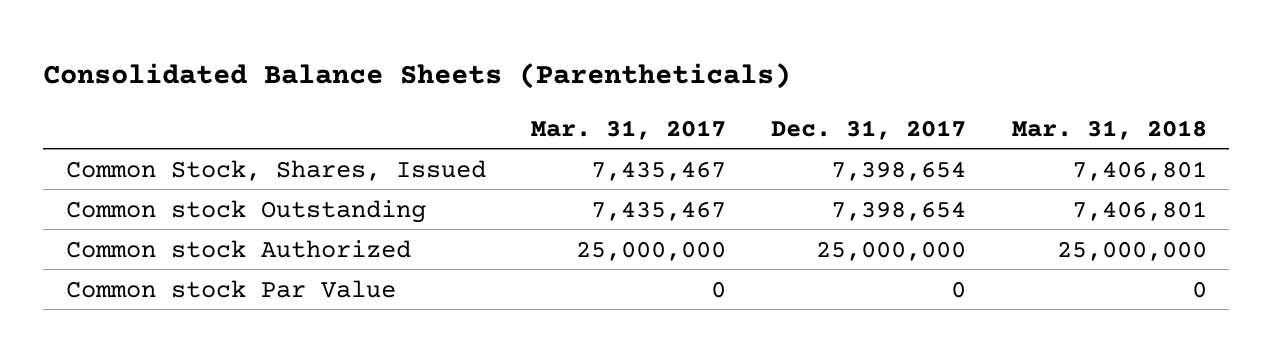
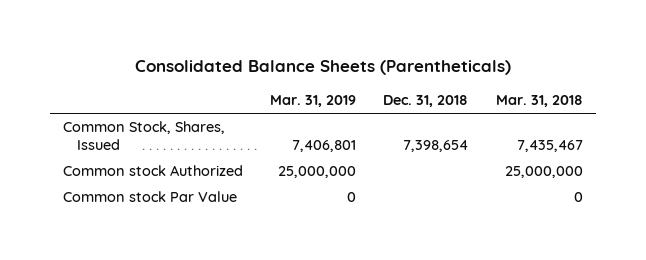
- | Mar. 31, 2017 | Dec. 31, 2017 | Mar. 31, 2018
+ | Mar. 31, 2019 | Dec. 31, 2018 | Mar. 31, 2018
- Common Stock, Shares, Issued | 7,435,467 | 7,398,654 | 7,406,801
- Common stock Outstanding | 7,435,467 | 7,398,654 | 7,406,801
+ Common Stock, Shares, Issued | 7,406,801 | 7,398,654 | 7,435,467

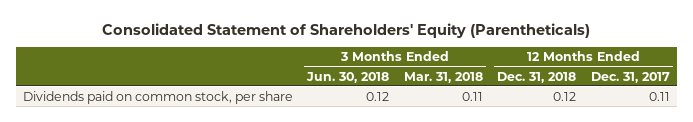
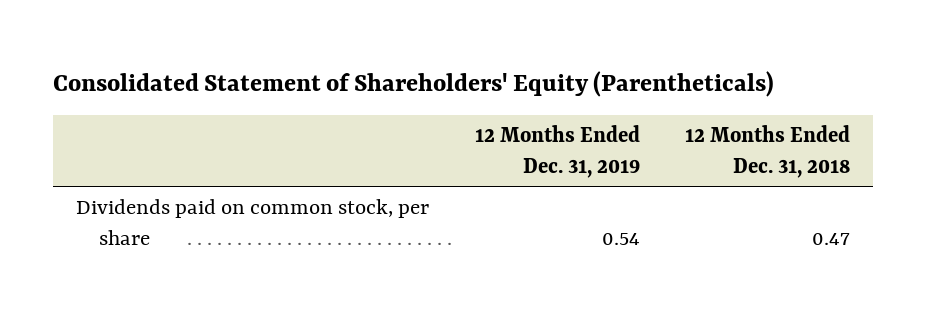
- | 3 Months Ended Jun. 30, 2018 | 3 Months Ended Mar. 31, 2018 | 12 Months Ended Dec. 31, 2018 | 12 Months Ended Dec. 31, 2017
+ | 12 Months Ended Dec. 31, 2019 | 12 Months Ended Dec. 31, 2018
- Dividends paid on common stock, per share | 0.12 | 0.11 | 0.12 | 0.11
+ Dividends paid on common stock, per share | 0.54 | 0.47

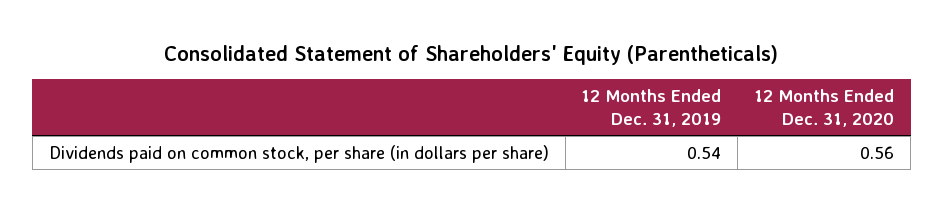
- | 12 Months Ended Dec. 31, 2019 | 12 Months Ended Dec. 31, 2018
+ | 12 Months Ended Dec. 31, 2019 | 12 Months Ended Dec. 31, 2020
- Dividends paid on common stock, per share | 0.54 | 0.47
+ Dividends paid on common stock, per share (in dollars per share) | 0.54 | 0.56

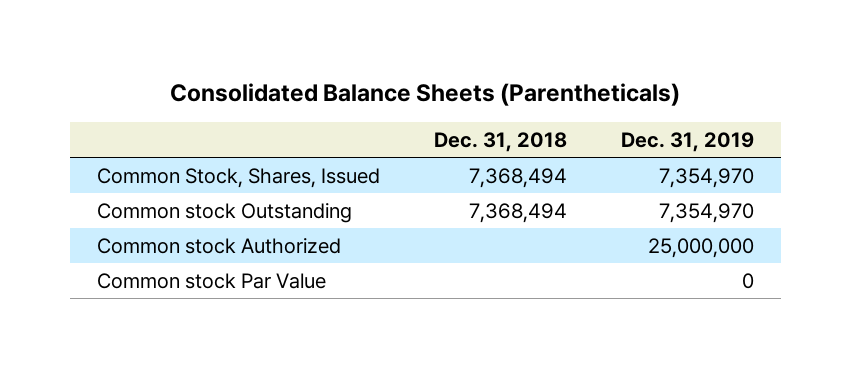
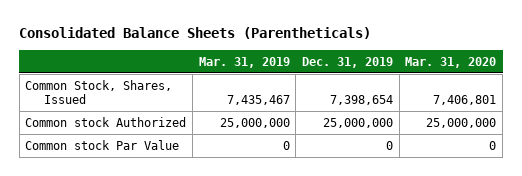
- | Dec. 31, 2018 | Dec. 31, 2019
+ | Mar. 31, 2019 | Dec. 31, 2019 | Mar. 31, 2020
- Common Stock, Shares, Issued | 7,368,494 | 7,354,970
- Common stock Outstanding | 7,368,494 | 7,354,970
+ Common Stock, Shares, Issued | 7,435,467 | 7,398,654 | 7,406,801

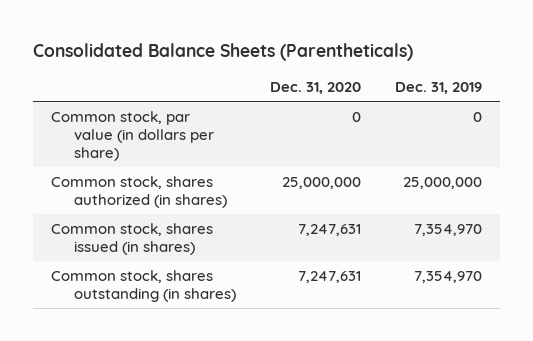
- | Mar. 31, 2019 | Dec. 31, 2019 | Mar. 31, 2020
+ | Dec. 31, 2020 | Dec. 31, 2019
- Common Stock, Shares, Issued | 7,435,467 | 7,398,654 | 7,406,801
- Common stock Authorized | 25,000,000 | 25,000,000 | 25,000,000
- Common stock Par Value | 0 | 0 | 0
+ Common stock, par value (in dollars per share) | 0 | 0
+ Common stock, shares authorized (in shares) | 25,000,000 | 25,000,000
+ Common stock, shares issued (in shares) | 7,247,631 | 7,354,970
+ Common stock, shares outstanding (in shares) | 7,247,631 | 7,354,970

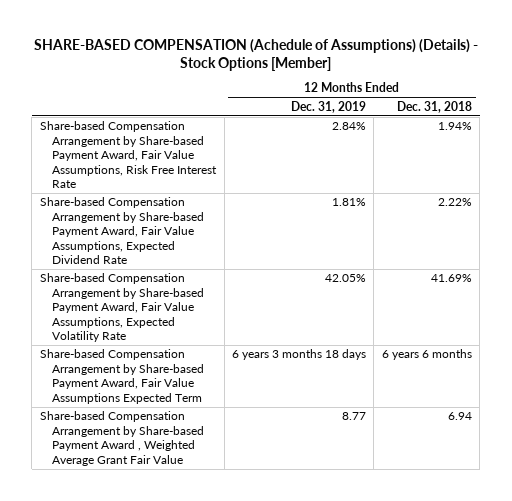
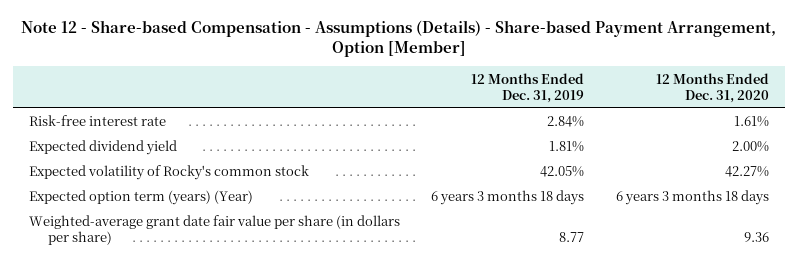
- SHARE-BASED COMPENSATION (Achedule of Assumptions) (Details) - Stock Options [Member]
+ Note 12 - Share-based Compensation - Assumptions (Details) - Share-based Payment Arrangement, Option [Member]
- | 12 Months Ended Dec. 31, 2019 | 12 Months Ended Dec. 31, 2018
+ | 12 Months Ended Dec. 31, 2019 | 12 Months Ended Dec. 31, 2020
- Share-based Compensation Arrangement by Share-based Payment Award, Fair Value Assumptions, Risk Free Interest Rate | 2.84% | 1.94%
- Share-based Compensation Arrangement by Share-based Payment Award, Fair Value Assumptions, Expected Dividend Rate | 1.81% | 2.22%
- Share-based Compensation Arrangement by Share-based Payment Award, Fair Value Assumptions, Expected Volatility Rate | 42.05% | 41.69%
- Share-based Compensation Arrangement by Share-based Payment Award, Fair Value Assumptions Expected Term | 6 years 3 months 18 days | 6 years 6 months
- Share-based Compensation Arrangement by Share-based Payment Award , Weighted Average Grant Fair Value | 8.77 | 6.94
+ Risk-free interest rate | 2.84% | 1.61%
+ Expected dividend yield | 1.81% | 2.00%
+ Expected volatility of Rocky's common stock | 42.05% | 42.27%
+ Expected option term (years) (Year) | 6 years 3 months 18 days | 6 years 3 months 18 days
+ Weighted-average grant date fair value per share (in dollars per share) | 8.77 | 9.36

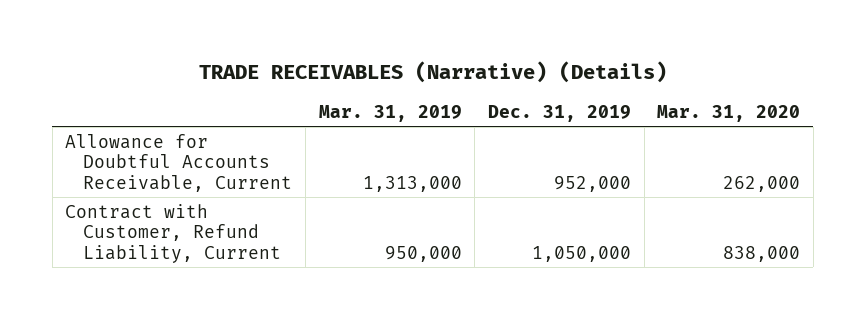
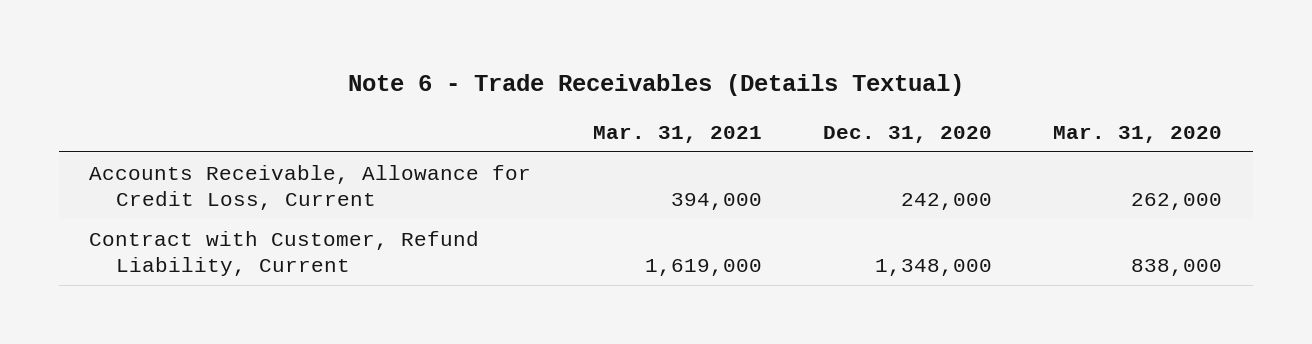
- TRADE RECEIVABLES (Narrative) (Details)
+ Note 6 - Trade Receivables (Details Textual)
- | Mar. 31, 2019 | Dec. 31, 2019 | Mar. 31, 2020
+ | Mar. 31, 2021 | Dec. 31, 2020 | Mar. 31, 2020
- Allowance for Doubtful Accounts Receivable, Current | 1,313,000 | 952,000 | 262,000
+ Accounts Receivable, Allowance for Credit Loss, Current | 394,000 | 242,000 | 262,000

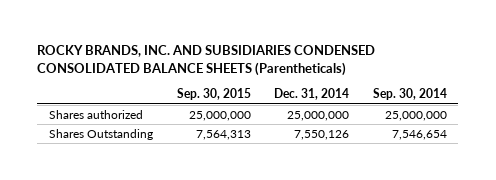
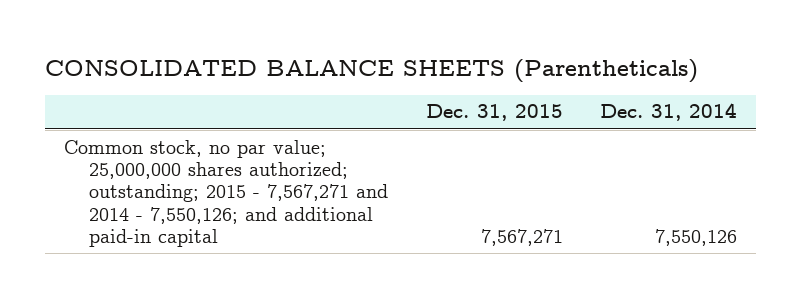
- ROCKY BRANDS, INC. AND SUBSIDIARIES CONDENSED CONSOLIDATED BALANCE SHEETS (Parentheticals)
+ CONSOLIDATED BALANCE SHEETS (Parentheticals)
- | Sep. 30, 2015 | Dec. 31, 2014 | Sep. 30, 2014
+ | Dec. 31, 2015 | Dec. 31, 2014
- Shares authorized | 25,000,000 | 25,000,000 | 25,000,000
- Shares Outstanding | 7,564,313 | 7,550,126 | 7,546,654
+ Common stock, no par value; 25,000,000 shares authorized; outstanding; 2015 - 7,567,271 and 2014 - 7,550,126; and additional paid-in capital | 7,567,271 | 7,550,126

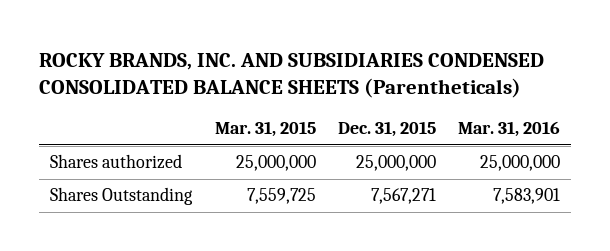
- CONSOLIDATED BALANCE SHEETS (Parentheticals)
+ ROCKY BRANDS, INC. AND SUBSIDIARIES CONDENSED CONSOLIDATED BALANCE SHEETS (Parentheticals)
- | Dec. 31, 2015 | Dec. 31, 2014
+ | Mar. 31, 2015 | Dec. 31, 2015 | Mar. 31, 2016
- Common stock, no par value; 25,000,000 shares authorized; outstanding; 2015 - 7,567,271 and 2014 - 7,550,126; and additional paid-in capital | 7,567,271 | 7,550,126
+ Shares authorized | 25,000,000 | 25,000,000 | 25,000,000
+ Shares Outstanding | 7,559,725 | 7,567,271 | 7,583,901

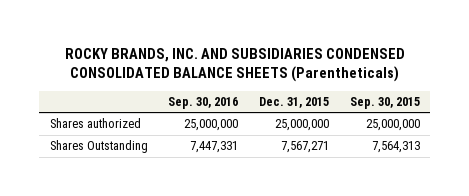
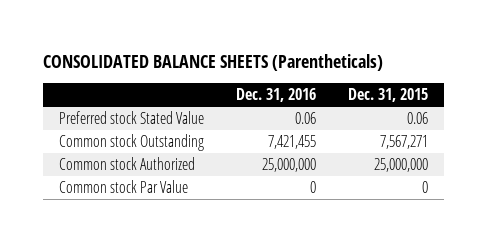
- ROCKY BRANDS, INC. AND SUBSIDIARIES CONDENSED CONSOLIDATED BALANCE SHEETS (Parentheticals)
+ CONSOLIDATED BALANCE SHEETS (Parentheticals)
- | Sep. 30, 2016 | Dec. 31, 2015 | Sep. 30, 2015
+ | Dec. 31, 2016 | Dec. 31, 2015
- Shares authorized | 25,000,000 | 25,000,000 | 25,000,000
- Shares Outstanding | 7,447,331 | 7,567,271 | 7,564,313
+ Preferred stock Stated Value | 0.06 | 0.06
+ Common stock Outstanding | 7,421,455 | 7,567,271
+ Common stock Authorized | 25,000,000 | 25,000,000
+ Common stock Par Value | 0 | 0

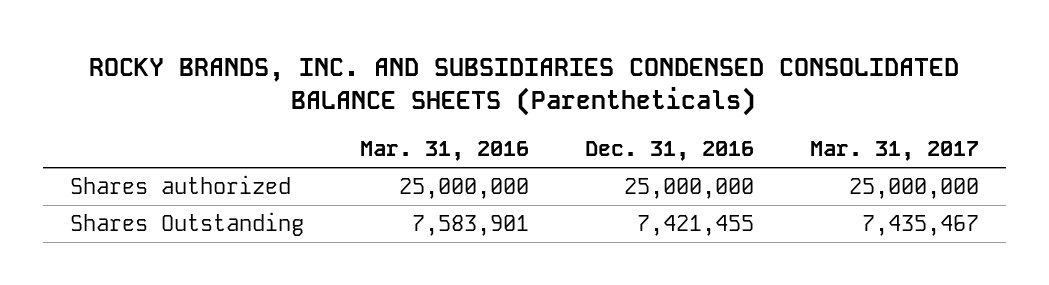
- CONSOLIDATED BALANCE SHEETS (Parentheticals)
+ ROCKY BRANDS, INC. AND SUBSIDIARIES CONDENSED CONSOLIDATED BALANCE SHEETS (Parentheticals)
- | Dec. 31, 2016 | Dec. 31, 2015
+ | Mar. 31, 2016 | Dec. 31, 2016 | Mar. 31, 2017
- Preferred stock Stated Value | 0.06 | 0.06
- Common stock Outstanding | 7,421,455 | 7,567,271
- Common stock Authorized | 25,000,000 | 25,000,000
- Common stock Par Value | 0 | 0
+ Shares authorized | 25,000,000 | 25,000,000 | 25,000,000
+ Shares Outstanding | 7,583,901 | 7,421,455 | 7,435,467

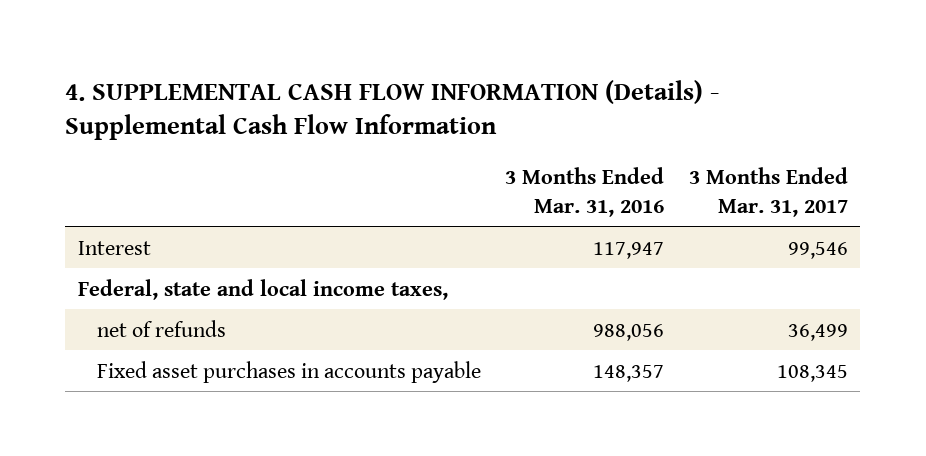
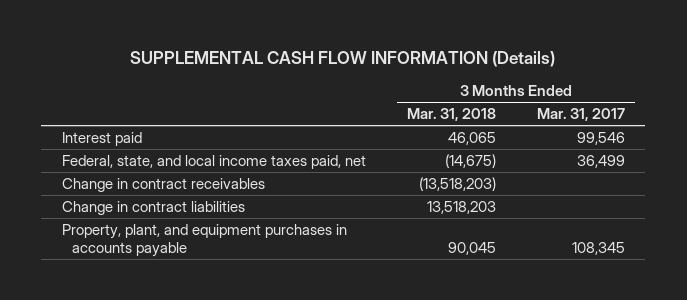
- 4. SUPPLEMENTAL CASH FLOW INFORMATION (Details) - Supplemental Cash Flow Information
+ SUPPLEMENTAL CASH FLOW INFORMATION (Details)
- | 3 Months Ended Mar. 31, 2016 | 3 Months Ended Mar. 31, 2017
+ | 3 Months Ended Mar. 31, 2018 | 3 Months Ended Mar. 31, 2017
- Interest | 117,947 | 99,546
- Federal, state and local income taxes,
- net of refunds | 988,056 | 36,499
- Fixed asset purchases in accounts payable | 148,357 | 108,345
+ Interest paid | 46,065 | 99,546
+ Federal, state, and local income taxes paid, net | (14,675) | 36,499
+ Change in contract receivables | (13,518,203) |
+ Change in contract liabilities | 13,518,203 |
+ Property, plant, and equipment purchases in accounts payable | 90,045 | 108,345

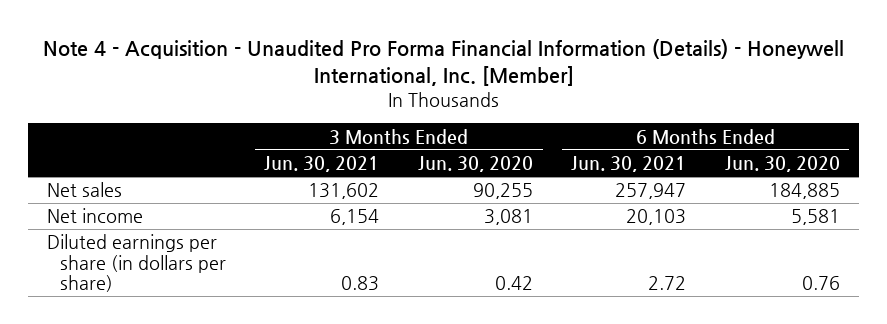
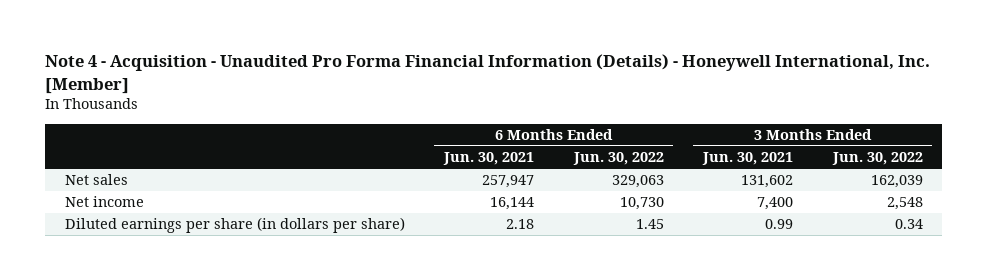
- | 3 Months Ended Jun. 30, 2021 | 3 Months Ended Jun. 30, 2020 | 6 Months Ended Jun. 30, 2021 | 6 Months Ended Jun. 30, 2020
+ | 6 Months Ended Jun. 30, 2021 | 6 Months Ended Jun. 30, 2022 | 3 Months Ended Jun. 30, 2021 | 3 Months Ended Jun. 30, 2022
- Net income | 6,154 | 3,081 | 20,103 | 5,581
- Diluted earnings per share (in dollars per share) | 0.83 | 0.42 | 2.72 | 0.76
+ Net income | 16,144 | 10,730 | 7,400 | 2,548
+ Diluted earnings per share (in dollars per share) | 2.18 | 1.45 | 0.99 | 0.34

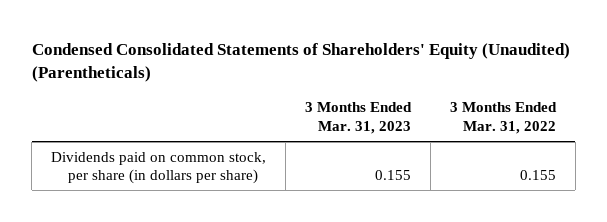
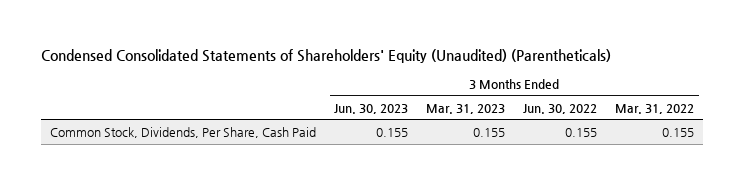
- | 3 Months Ended Mar. 31, 2023 | 3 Months Ended Mar. 31, 2022
+ | 3 Months Ended Jun. 30, 2023 | 3 Months Ended Mar. 31, 2023 | 3 Months Ended Jun. 30, 2022 | 3 Months Ended Mar. 31, 2022
- Dividends paid on common stock, per share (in dollars per share) | 0.155 | 0.155
+ Common Stock, Dividends, Per Share, Cash Paid | 0.155 | 0.155 | 0.155 | 0.155

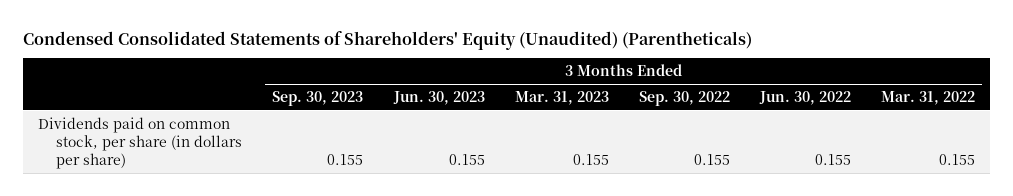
- | 3 Months Ended Jun. 30, 2023 | 3 Months Ended Mar. 31, 2023 | 3 Months Ended Jun. 30, 2022 | 3 Months Ended Mar. 31, 2022
+ | 3 Months Ended Sep. 30, 2023 | 3 Months Ended Jun. 30, 2023 | 3 Months Ended Mar. 31, 2023 | 3 Months Ended Sep. 30, 2022 | 3 Months Ended Jun. 30, 2022 | 3 Months Ended Mar. 31, 2022
- Common Stock, Dividends, Per Share, Cash Paid | 0.155 | 0.155 | 0.155 | 0.155
+ Dividends paid on common stock, per share (in dollars per share) | 0.155 | 0.155 | 0.155 | 0.155 | 0.155 | 0.155

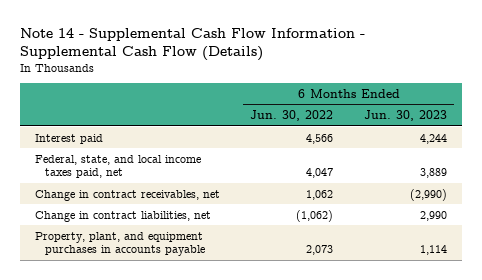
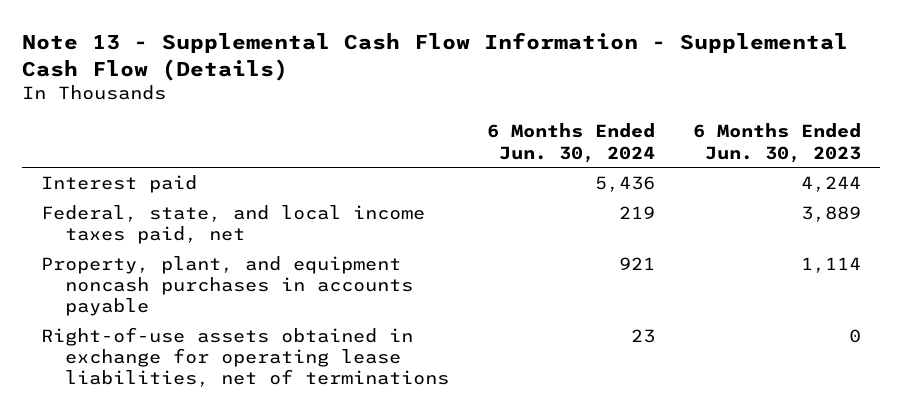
- Note 14 - Supplemental Cash Flow Information - Supplemental Cash Flow (Details)
+ Note 13 - Supplemental Cash Flow Information - Supplemental Cash Flow (Details)
- | 6 Months Ended Jun. 30, 2022 | 6 Months Ended Jun. 30, 2023
+ | 6 Months Ended Jun. 30, 2024 | 6 Months Ended Jun. 30, 2023
- Change in contract receivables, net | 1,062 | (2,990)
- Change in contract liabilities, net | (1,062) | 2,990
- Property, plant, and equipment purchases in accounts payable | 2,073 | 1,114
+ Property, plant, and equipment noncash purchases in accounts payable | 921 | 1,114
+ Right-of-use assets obtained in exchange for operating lease liabilities, net of terminations | 23 | 0

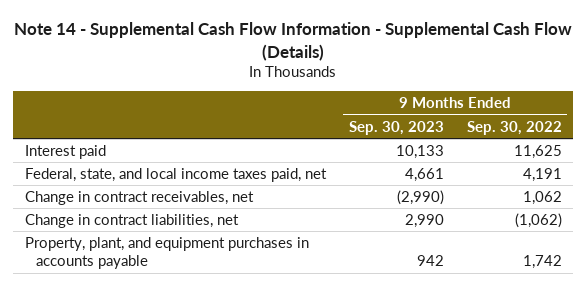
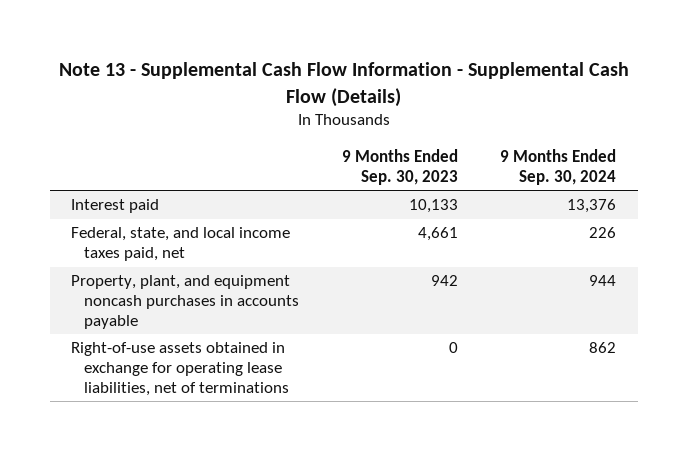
- Note 14 - Supplemental Cash Flow Information - Supplemental Cash Flow (Details)
+ Note 13 - Supplemental Cash Flow Information - Supplemental Cash Flow (Details)
- | 9 Months Ended Sep. 30, 2023 | 9 Months Ended Sep. 30, 2022
+ | 9 Months Ended Sep. 30, 2023 | 9 Months Ended Sep. 30, 2024
- Change in contract receivables, net | (2,990) | 1,062
- Change in contract liabilities, net | 2,990 | (1,062)
- Property, plant, and equipment purchases in accounts payable | 942 | 1,742
+ Property, plant, and equipment noncash purchases in accounts payable | 942 | 944
+ Right-of-use assets obtained in exchange for operating lease liabilities, net of terminations | 0 | 862

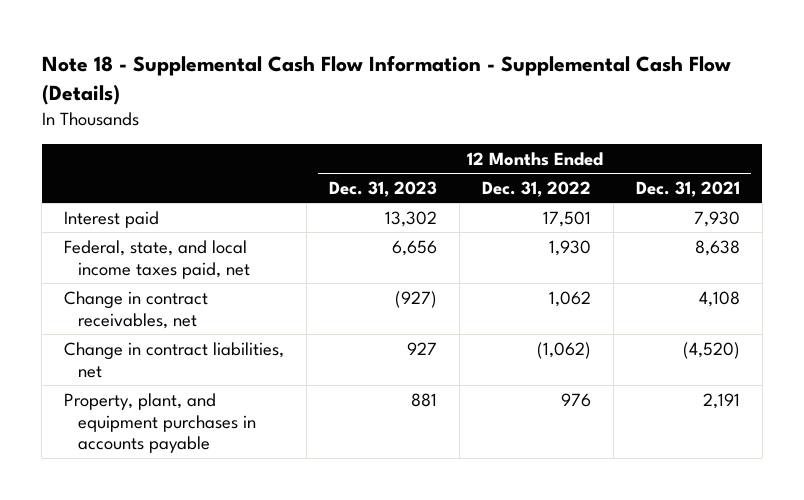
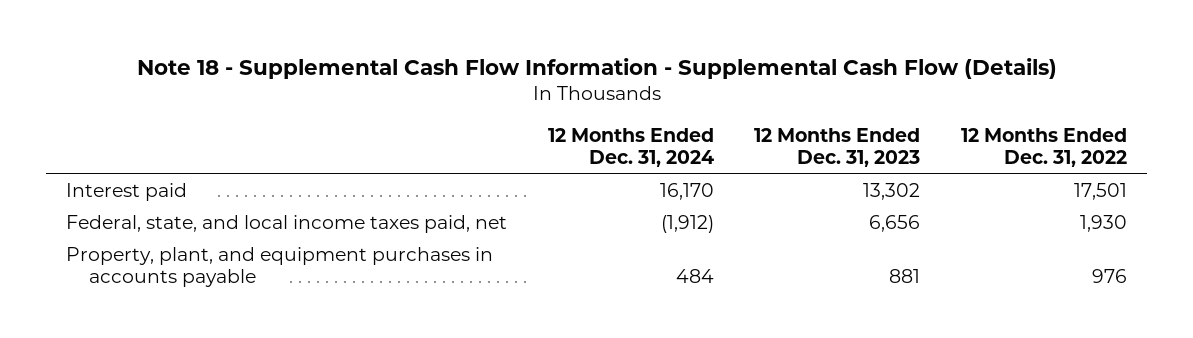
- | 12 Months Ended Dec. 31, 2023 | 12 Months Ended Dec. 31, 2022 | 12 Months Ended Dec. 31, 2021
+ | 12 Months Ended Dec. 31, 2024 | 12 Months Ended Dec. 31, 2023 | 12 Months Ended Dec. 31, 2022
- Change in contract receivables, net | (927) | 1,062 | 4,108
- Change in contract liabilities, net | 927 | (1,062) | (4,520)

